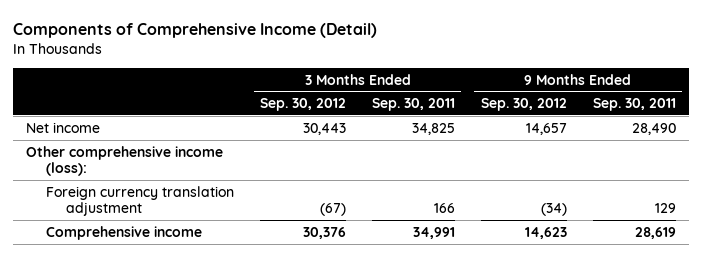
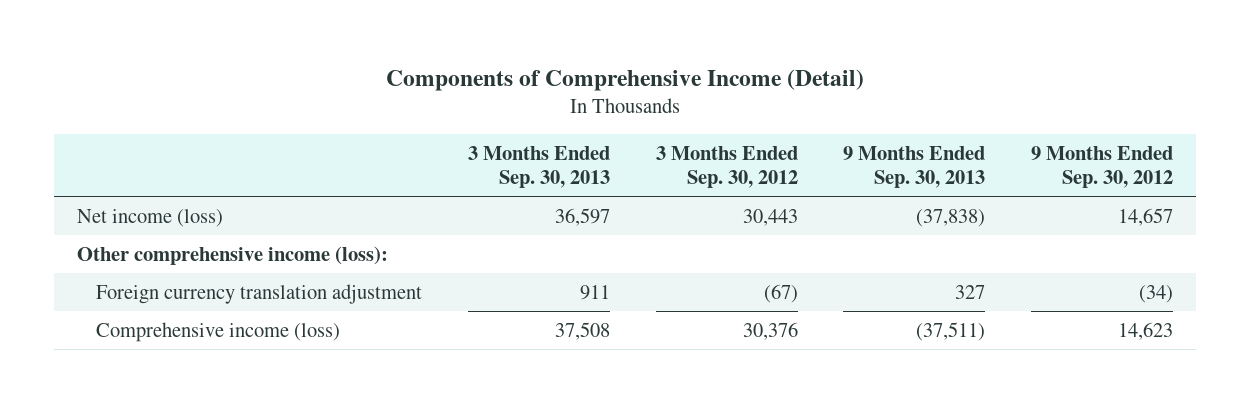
- | 3 Months Ended Sep. 30, 2012 | 3 Months Ended Sep. 30, 2011 | 9 Months Ended Sep. 30, 2012 | 9 Months Ended Sep. 30, 2011
+ | 3 Months Ended Sep. 30, 2013 | 3 Months Ended Sep. 30, 2012 | 9 Months Ended Sep. 30, 2013 | 9 Months Ended Sep. 30, 2012
- Net income | 30,443 | 34,825 | 14,657 | 28,490
+ Net income (loss) | 36,597 | 30,443 | (37,838) | 14,657
- Comprehensive income | 30,376 | 34,991 | 14,623 | 28,619
+ Comprehensive income (loss) | 37,508 | 30,376 | (37,511) | 14,623

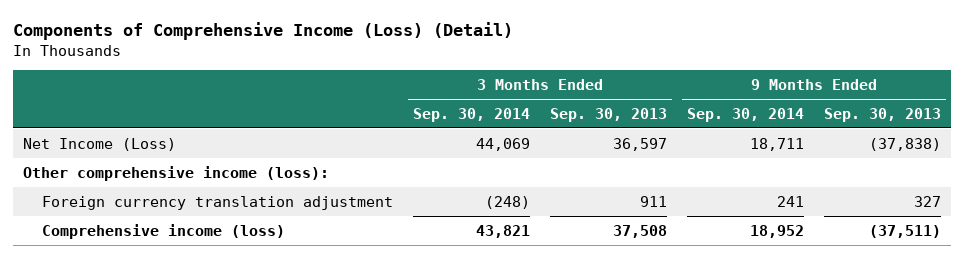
- Components of Comprehensive Income (Detail)
+ Components of Comprehensive Income (Loss) (Detail)
- | 3 Months Ended Sep. 30, 2013 | 3 Months Ended Sep. 30, 2012 | 9 Months Ended Sep. 30, 2013 | 9 Months Ended Sep. 30, 2012
+ | 3 Months Ended Sep. 30, 2014 | 3 Months Ended Sep. 30, 2013 | 9 Months Ended Sep. 30, 2014 | 9 Months Ended Sep. 30, 2013
- Net income (loss) | 36,597 | 30,443 | (37,838) | 14,657
+ Net Income (Loss) | 44,069 | 36,597 | 18,711 | (37,838)

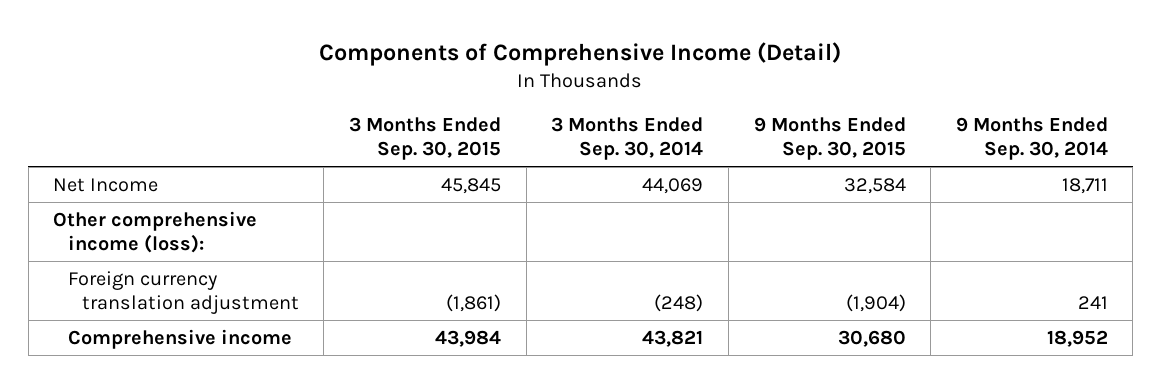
- Components of Comprehensive Income (Loss) (Detail)
+ Components of Comprehensive Income (Detail)
- | 3 Months Ended Sep. 30, 2014 | 3 Months Ended Sep. 30, 2013 | 9 Months Ended Sep. 30, 2014 | 9 Months Ended Sep. 30, 2013
+ | 3 Months Ended Sep. 30, 2015 | 3 Months Ended Sep. 30, 2014 | 9 Months Ended Sep. 30, 2015 | 9 Months Ended Sep. 30, 2014
- Net Income (Loss) | 44,069 | 36,597 | 18,711 | (37,838)
+ Net Income | 45,845 | 44,069 | 32,584 | 18,711
- Comprehensive income (loss) | 43,821 | 37,508 | 18,952 | (37,511)
+ Comprehensive income | 43,984 | 43,821 | 30,680 | 18,952

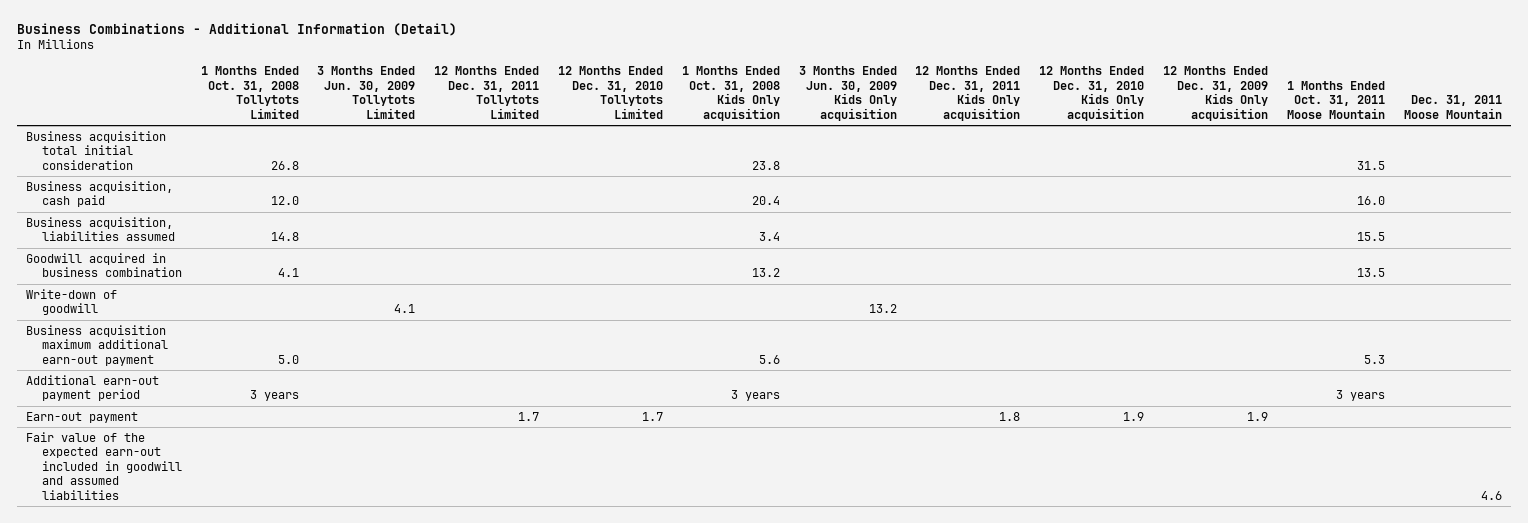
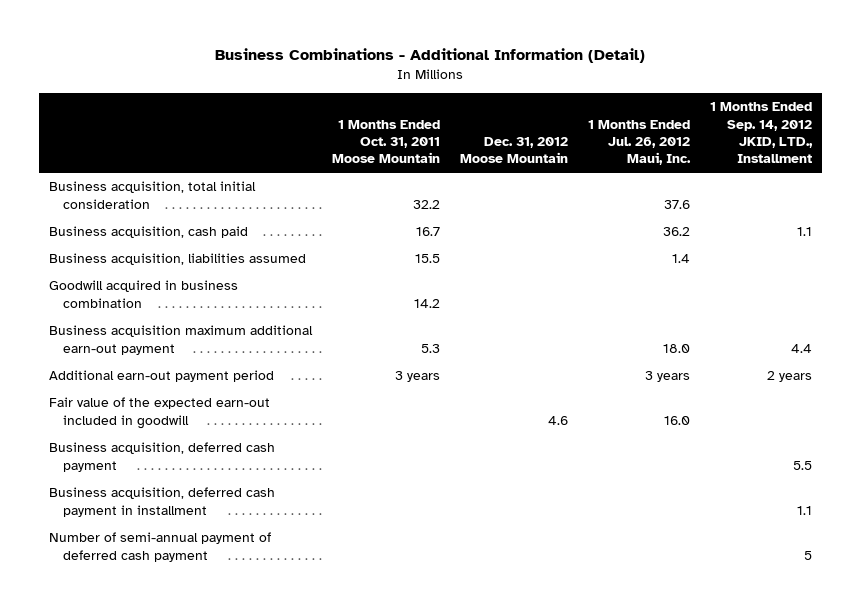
- | 1 Months Ended Oct. 31, 2008 Tollytots Limited | 3 Months Ended Jun. 30, 2009 Tollytots Limited | 12 Months Ended Dec. 31, 2011 Tollytots Limited | 12 Months Ended Dec. 31, 2010 Tollytots Limited | 1 Months Ended Oct. 31, 2008 Kids Only acquisition | 3 Months Ended Jun. 30, 2009 Kids Only acquisition | 12 Months Ended Dec. 31, 2011 Kids Only acquisition | 12 Months Ended Dec. 31, 2010 Kids Only acquisition | 12 Months Ended Dec. 31, 2009 Kids Only acquisition | 1 Months Ended Oct. 31, 2011 Moose Mountain | Dec. 31, 2011 Moose Mountain
+ | 1 Months Ended Oct. 31, 2011 Moose Mountain | Dec. 31, 2012 Moose Mountain | 1 Months Ended Jul. 26, 2012 Maui, Inc. | 1 Months Ended Sep. 14, 2012 JKID, LTD., Installment
- Business acquisition total initial consideration | 26.8 | | | | 23.8 | | | | | 31.5 |
- Business acquisition, cash paid | 12.0 | | | | 20.4 | | | | | 16.0 |
+ Business acquisition, total initial consideration | 32.2 | | 37.6 |
+ Business acquisition, cash paid | 16.7 | | 36.2 | 1.1
- Goodwill acquired in business combination | 4.1 | | | | 13.2 | | | | | 13.5 |
- Write-down of goodwill | | 4.1 | | | | 13.2 | | | | |
+ Goodwill acquired in business combination | 14.2 | | |
- Earn-out payment | | | 1.7 | 1.7 | | | 1.8 | 1.9 | 1.9 | |
- Fair value of the expected earn-out included in goodwill and assumed liabilities | | | | | | | | | | | 4.6
+ Fair value of the expected earn-out included in goodwill | | 4.6 | 16.0 |
+ Business acquisition, deferred cash payment | | | | 5.5
+ Business acquisition, deferred cash payment in installment | | | | 1.1
+ Number of semi-annual payment of deferred cash payment | | | | 5

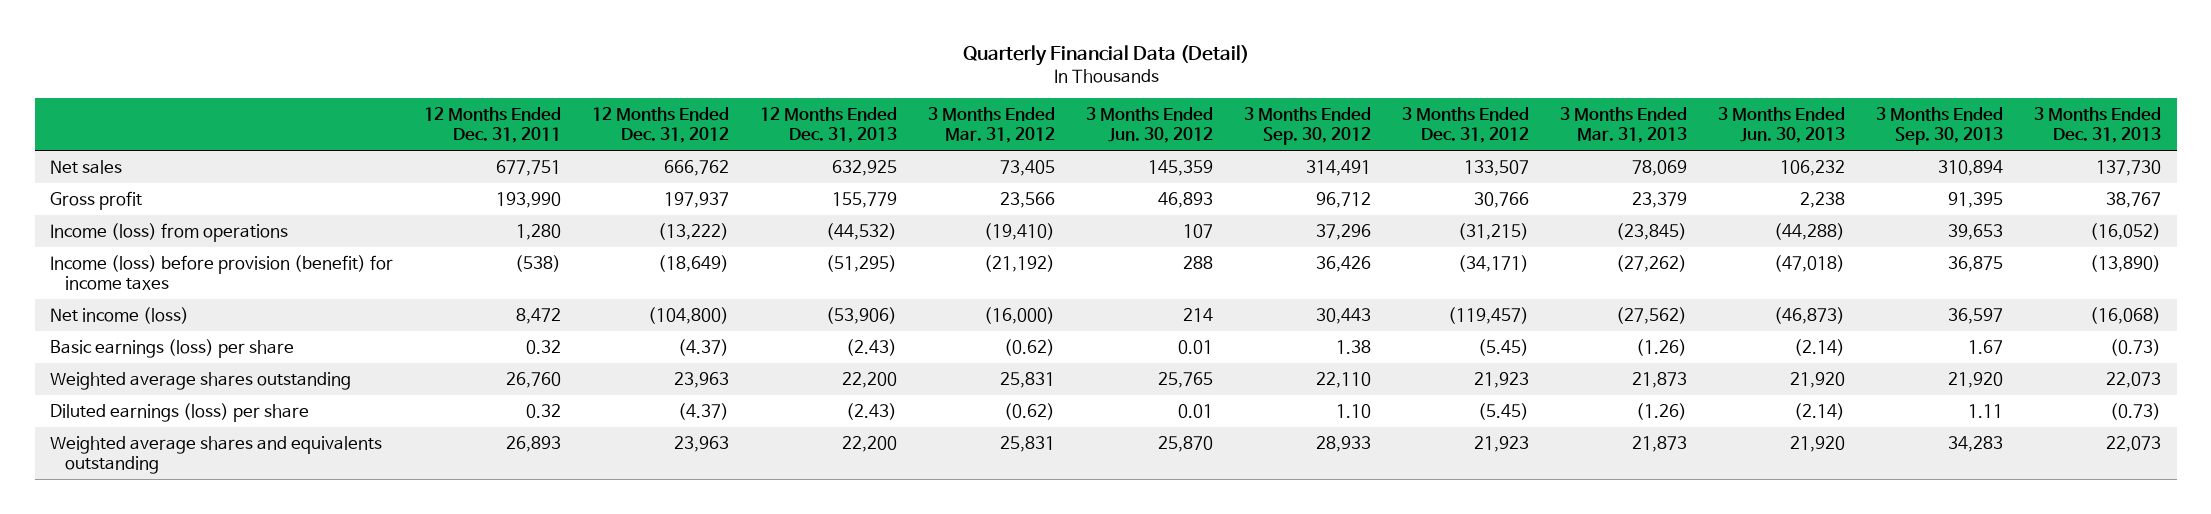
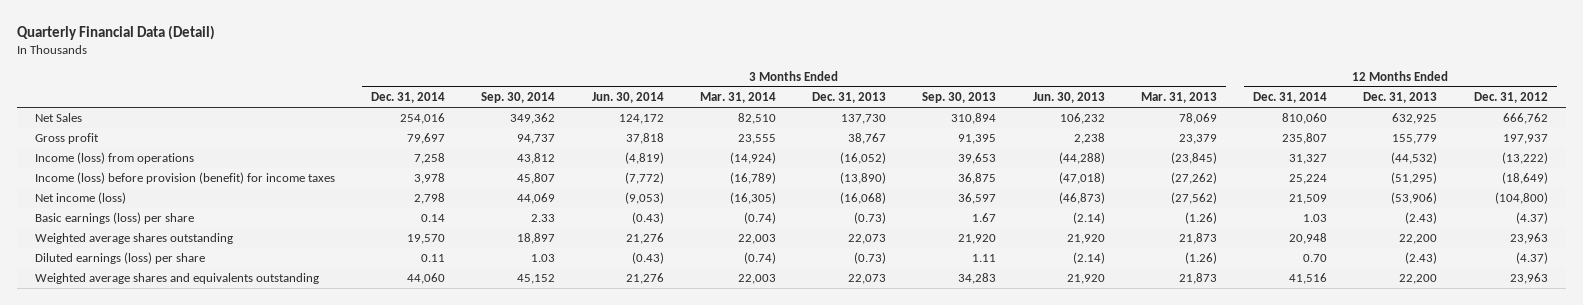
- | 12 Months Ended Dec. 31, 2011 | 12 Months Ended Dec. 31, 2012 | 12 Months Ended Dec. 31, 2013 | 3 Months Ended Mar. 31, 2012 | 3 Months Ended Jun. 30, 2012 | 3 Months Ended Sep. 30, 2012 | 3 Months Ended Dec. 31, 2012 | 3 Months Ended Mar. 31, 2013 | 3 Months Ended Jun. 30, 2013 | 3 Months Ended Sep. 30, 2013 | 3 Months Ended Dec. 31, 2013
+ | 3 Months Ended Dec. 31, 2014 | 3 Months Ended Sep. 30, 2014 | 3 Months Ended Jun. 30, 2014 | 3 Months Ended Mar. 31, 2014 | 3 Months Ended Dec. 31, 2013 | 3 Months Ended Sep. 30, 2013 | 3 Months Ended Jun. 30, 2013 | 3 Months Ended Mar. 31, 2013 | 12 Months Ended Dec. 31, 2014 | 12 Months Ended Dec. 31, 2013 | 12 Months Ended Dec. 31, 2012
- Net sales | 677,751 | 666,762 | 632,925 | 73,405 | 145,359 | 314,491 | 133,507 | 78,069 | 106,232 | 310,894 | 137,730
+ Net Sales | 254,016 | 349,362 | 124,172 | 82,510 | 137,730 | 310,894 | 106,232 | 78,069 | 810,060 | 632,925 | 666,762

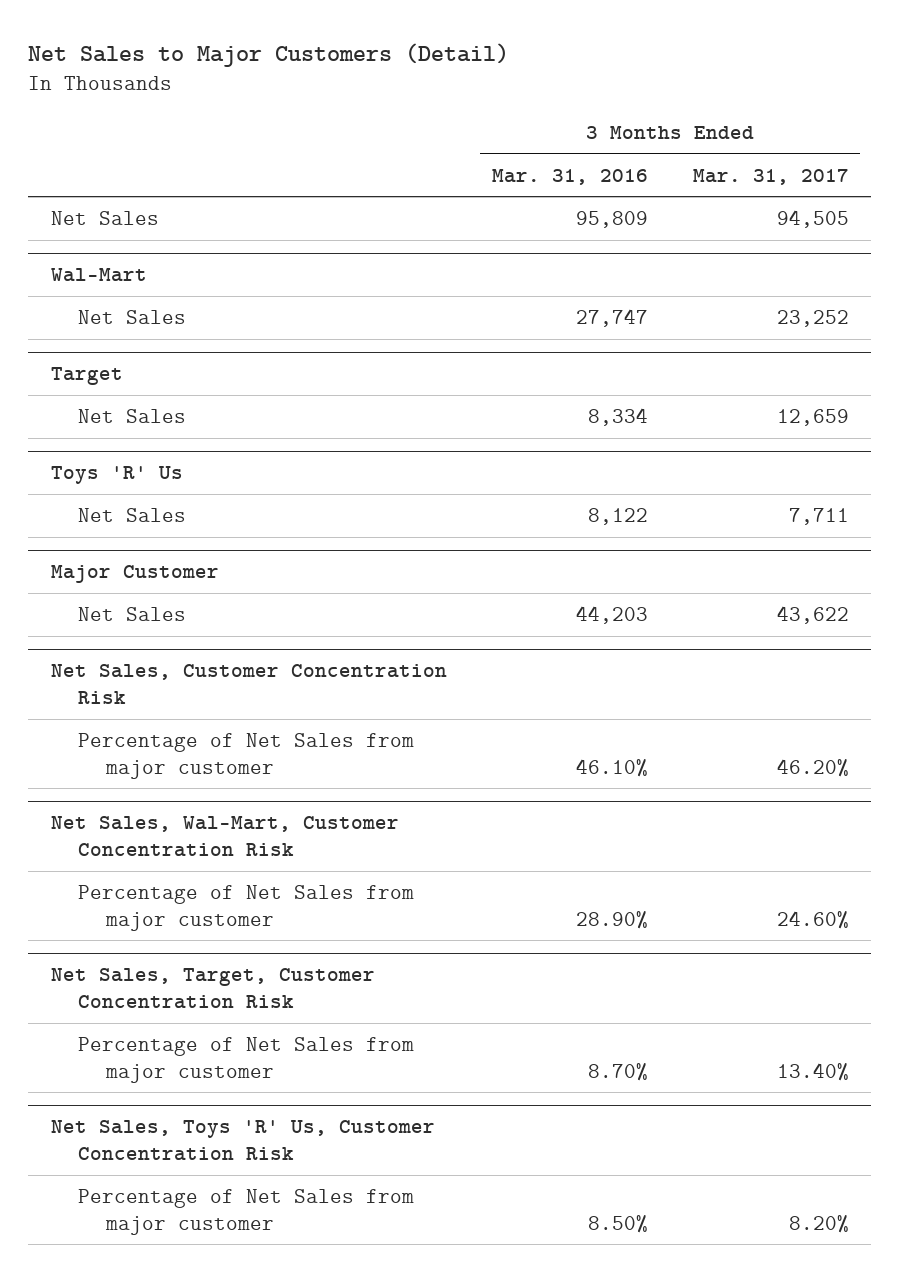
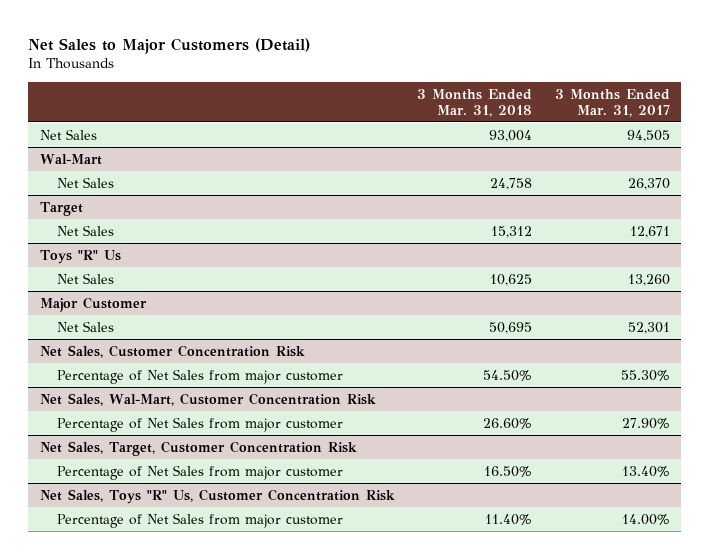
- | 3 Months Ended Mar. 31, 2016 | 3 Months Ended Mar. 31, 2017
+ | 3 Months Ended Mar. 31, 2018 | 3 Months Ended Mar. 31, 2017
@ Wal-Mart
- Net Sales | 27,747 | 23,252
+ Net Sales | 24,758 | 26,370
@ Target
- Net Sales | 8,334 | 12,659
- Toys 'R' Us
- Net Sales | 8,122 | 7,711
@ Target
+ Net Sales | 15,312 | 12,671
+ Toys "R" Us
+ Net Sales | 10,625 | 13,260
@ Major Customer
- Net Sales | 44,203 | 43,622
+ Net Sales | 50,695 | 52,301
@ Net Sales, Customer Concentration Risk
- Percentage of Net Sales from major customer | 46.10% | 46.20%
+ Percentage of Net Sales from major customer | 54.50% | 55.30%
@ Net Sales, Wal-Mart, Customer Concentration Risk
- Percentage of Net Sales from major customer | 28.90% | 24.60%
+ Percentage of Net Sales from major customer | 26.60% | 27.90%
- Net Sales, Toys 'R' Us, Customer Concentration Risk
- Percentage of Net Sales from major customer | 8.50% | 8.20%
+ Net Sales, Toys "R" Us, Customer Concentration Risk
+ Percentage of Net Sales from major customer | 11.40% | 14.00%

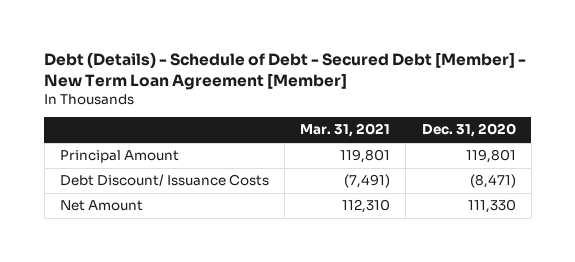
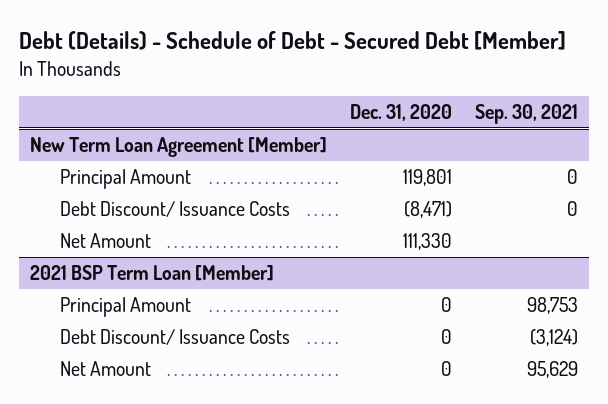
- Debt (Details) - Schedule of Debt - Secured Debt [Member] - New Term Loan Agreement [Member]
+ Debt (Details) - Schedule of Debt - Secured Debt [Member]
- | Mar. 31, 2021 | Dec. 31, 2020
+ | Dec. 31, 2020 | Sep. 30, 2021
+ New Term Loan Agreement [Member]
+ 2021 BSP Term Loan [Member]
+ Principal Amount | 0 | 98,753
+ Debt Discount/ Issuance Costs | 0 | (3,124)
+ Net Amount | 0 | 95,629

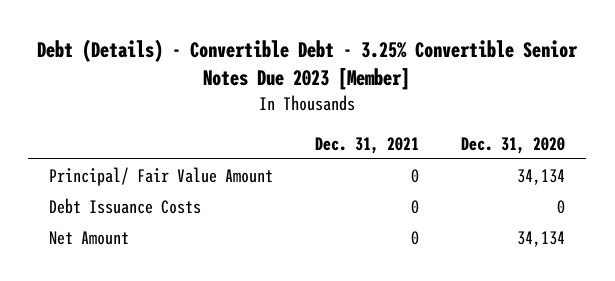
- Debt (Details) - Schedule of Debt - Secured Debt [Member]
+ Debt (Details) - Convertible Debt - 3.25% Convertible Senior Notes Due 2023 [Member]
- | Dec. 31, 2020 | Sep. 30, 2021
+ | Dec. 31, 2021 | Dec. 31, 2020
- New Term Loan Agreement [Member]
- Principal Amount | 119,801 | 0
- Debt Discount/ Issuance Costs | (8,471) | 0
- Net Amount | 111,330 |
- 2021 BSP Term Loan [Member]
- Principal Amount | 0 | 98,753
- Debt Discount/ Issuance Costs | 0 | (3,124)
- Net Amount | 0 | 95,629
+ Principal/ Fair Value Amount | 0 | 34,134
+ Debt Issuance Costs | 0 | 0
+ Net Amount | 0 | 34,134

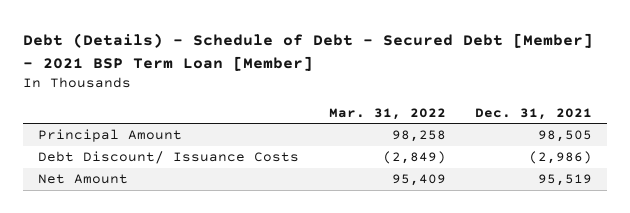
- Debt (Details) - Convertible Debt - 3.25% Convertible Senior Notes Due 2023 [Member]
+ Debt (Details) - Schedule of Debt - Secured Debt [Member] - 2021 BSP Term Loan [Member]
- | Dec. 31, 2021 | Dec. 31, 2020
+ | Mar. 31, 2022 | Dec. 31, 2021
- Principal/ Fair Value Amount | 0 | 34,134
- Debt Issuance Costs | 0 | 0
- Net Amount | 0 | 34,134
+ Principal Amount | 98,258 | 98,505
+ Debt Discount/ Issuance Costs | (2,849) | (2,986)
+ Net Amount | 95,409 | 95,519

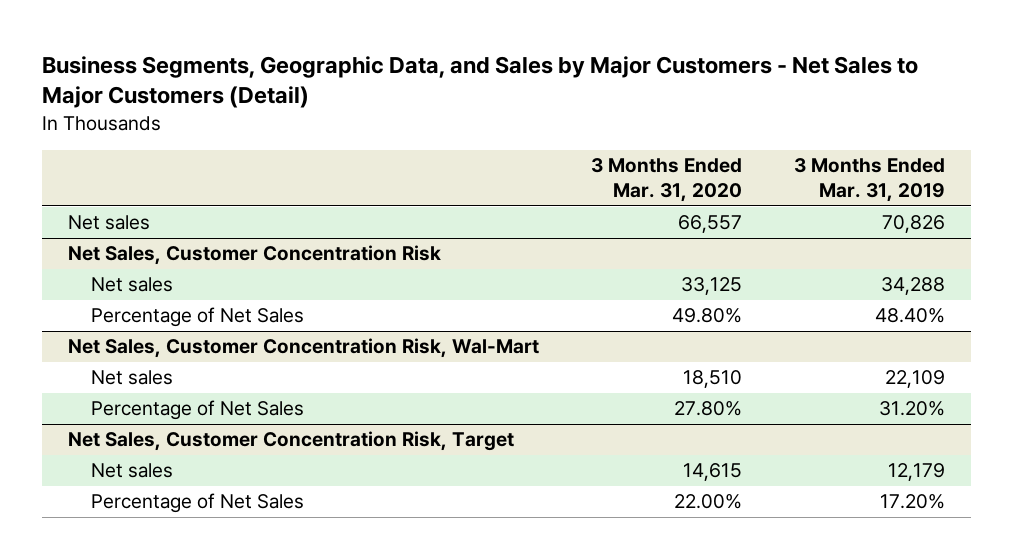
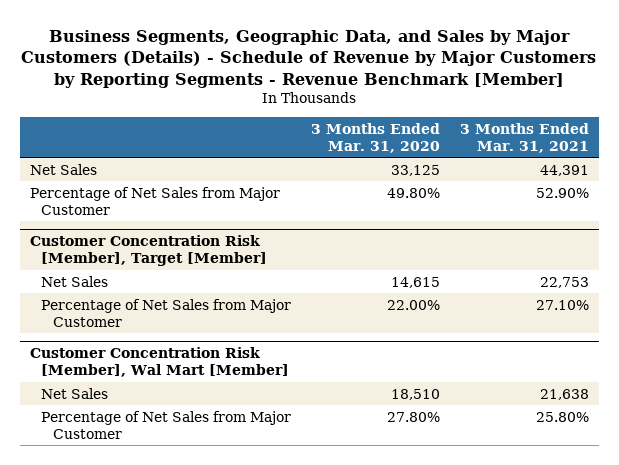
- Business Segments, Geographic Data, and Sales by Major Customers - Net Sales to Major Customers (Detail)
+ Business Segments, Geographic Data, and Sales by Major Customers (Details) - Schedule of Revenue by Major Customers by Reporting Segments - Revenue Benchmark [Member]
- | 3 Months Ended Mar. 31, 2020 | 3 Months Ended Mar. 31, 2019
+ | 3 Months Ended Mar. 31, 2020 | 3 Months Ended Mar. 31, 2021
- Net sales | 66,557 | 70,826
- Net Sales, Customer Concentration Risk
- Net sales | 33,125 | 34,288
- Percentage of Net Sales | 49.80% | 48.40%
- Net Sales, Customer Concentration Risk, Wal-Mart
- Net sales | 18,510 | 22,109
- Percentage of Net Sales | 27.80% | 31.20%
- Net Sales, Customer Concentration Risk, Target
- Net sales | 14,615 | 12,179
- Percentage of Net Sales | 22.00% | 17.20%
+ Net Sales | 33,125 | 44,391
+ Percentage of Net Sales from Major Customer | 49.80% | 52.90%
+ Customer Concentration Risk [Member], Target [Member]
+ Net Sales | 14,615 | 22,753
+ Percentage of Net Sales from Major Customer | 22.00% | 27.10%
+ Customer Concentration Risk [Member], Wal Mart [Member]
+ Net Sales | 18,510 | 21,638
+ Percentage of Net Sales from Major Customer | 27.80% | 25.80%

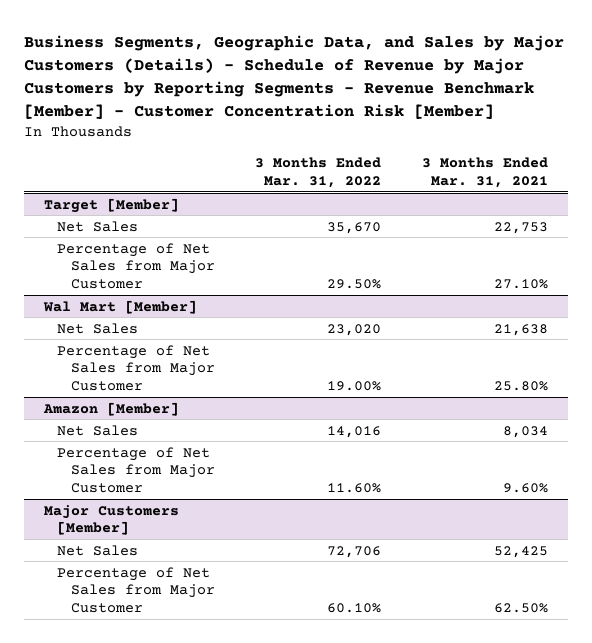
- Business Segments, Geographic Data, and Sales by Major Customers (Details) - Schedule of Revenue by Major Customers by Reporting Segments - Revenue Benchmark [Member]
+ Business Segments, Geographic Data, and Sales by Major Customers (Details) - Schedule of Revenue by Major Customers by Reporting Segments - Revenue Benchmark [Member] - Customer Concentration Risk [Member]
- | 3 Months Ended Mar. 31, 2020 | 3 Months Ended Mar. 31, 2021
+ | 3 Months Ended Mar. 31, 2022 | 3 Months Ended Mar. 31, 2021
- Net Sales | 33,125 | 44,391
- Percentage of Net Sales from Major Customer | 49.80% | 52.90%
- Customer Concentration Risk [Member], Target [Member]
+ Target [Member]
- Customer Concentration Risk [Member], Wal Mart [Member]
+ Wal Mart [Member]
+ Amazon [Member]
+ Net Sales | 14,016 | 8,034
+ Percentage of Net Sales from Major Customer | 11.60% | 9.60%
+ Major Customers [Member]
+ Net Sales | 72,706 | 52,425
+ Percentage of Net Sales from Major Customer | 60.10% | 62.50%

